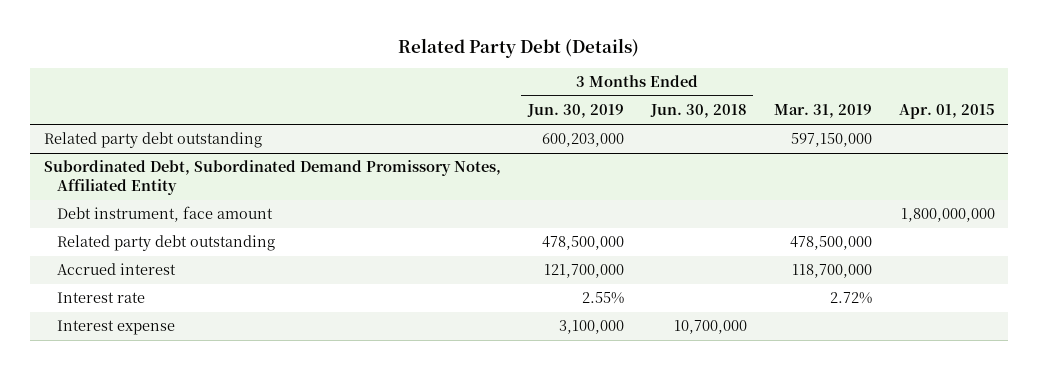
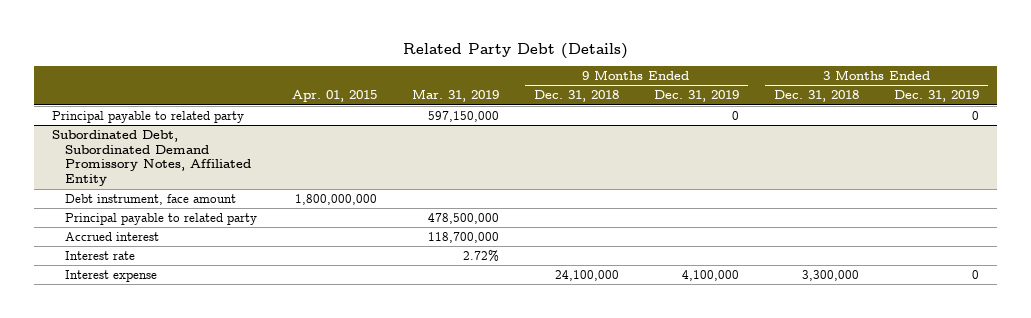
- | 3 Months Ended Jun. 30, 2019 | 3 Months Ended Jun. 30, 2018 | Mar. 31, 2019 | Apr. 01, 2015
+ | Apr. 01, 2015 | Mar. 31, 2019 | 9 Months Ended Dec. 31, 2018 | 9 Months Ended Dec. 31, 2019 | 3 Months Ended Dec. 31, 2018 | 3 Months Ended Dec. 31, 2019
- Related party debt outstanding | 600,203,000 | | 597,150,000 |
+ Principal payable to related party | | 597,150,000 | | 0 | | 0
@ Subordinated Debt, Subordinated Demand Promissory Notes, Affiliated Entity
- Related party debt outstanding | 478,500,000 | | 478,500,000 |
+ Principal payable to related party | | 478,500,000 | | | |

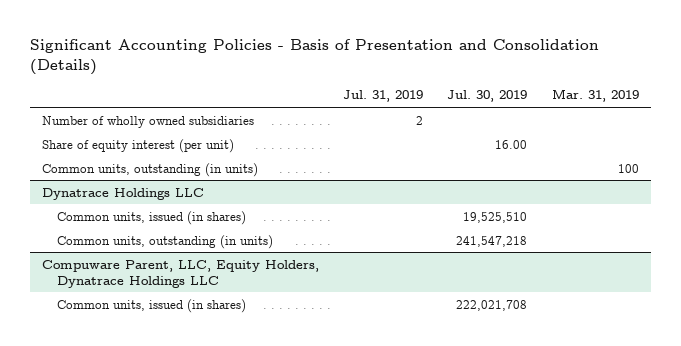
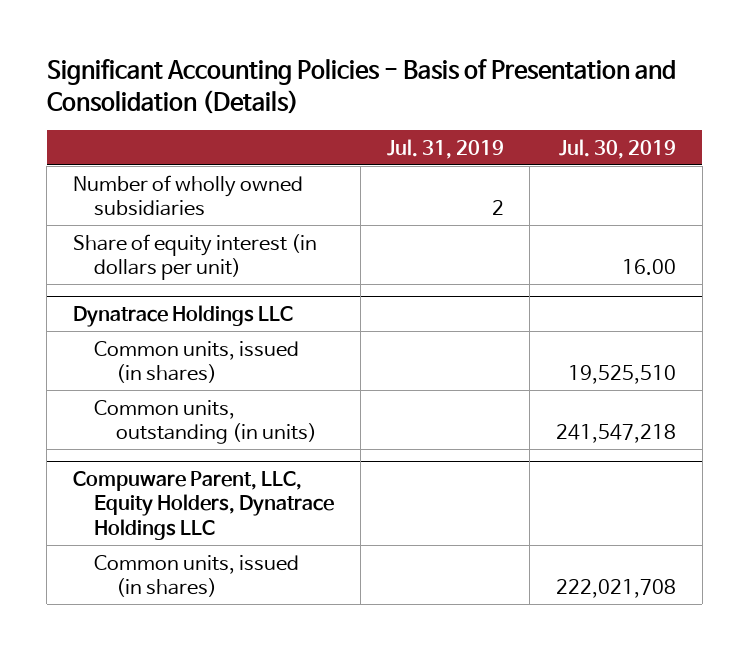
- | Jul. 31, 2019 | Jul. 30, 2019 | Mar. 31, 2019
+ | Jul. 31, 2019 | Jul. 30, 2019
- Share of equity interest (per unit) | | 16.00 |
- Common units, outstanding (in units) | | | 100
+ Share of equity interest (in dollars per unit) | | 16.00

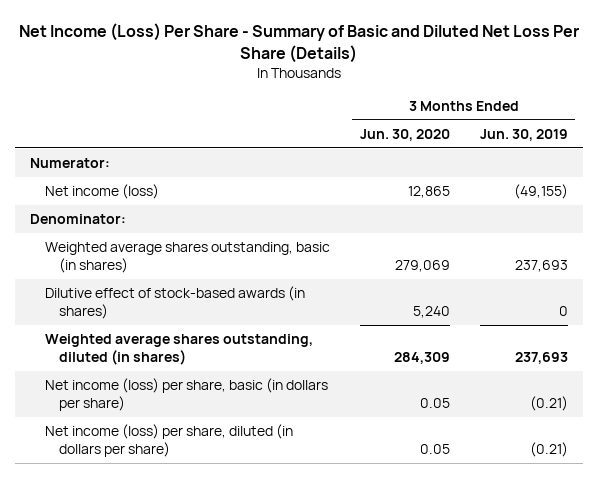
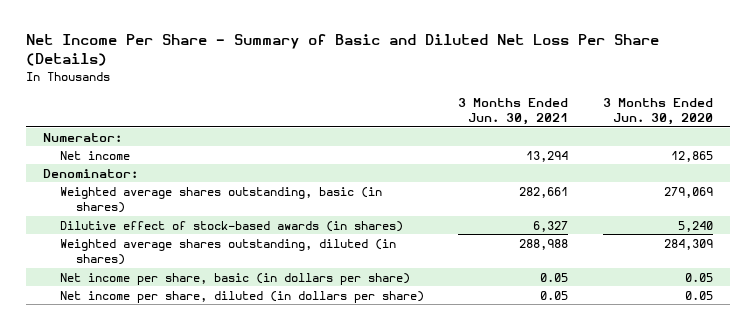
- Net Income (Loss) Per Share - Summary of Basic and Diluted Net Loss Per Share (Details)
+ Net Income Per Share - Summary of Basic and Diluted Net Loss Per Share (Details)
- | 3 Months Ended Jun. 30, 2020 | 3 Months Ended Jun. 30, 2019
+ | 3 Months Ended Jun. 30, 2021 | 3 Months Ended Jun. 30, 2020
- Net income (loss) | 12,865 | (49,155)
+ Net income | 13,294 | 12,865
- Net income (loss) per share, basic (in dollars per share) | 0.05 | (0.21)
- Net income (loss) per share, diluted (in dollars per share) | 0.05 | (0.21)
+ Net income per share, basic (in dollars per share) | 0.05 | 0.05
+ Net income per share, diluted (in dollars per share) | 0.05 | 0.05

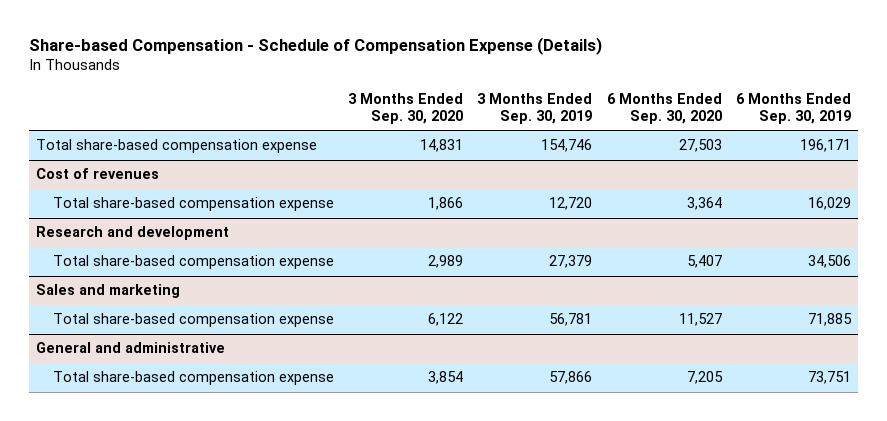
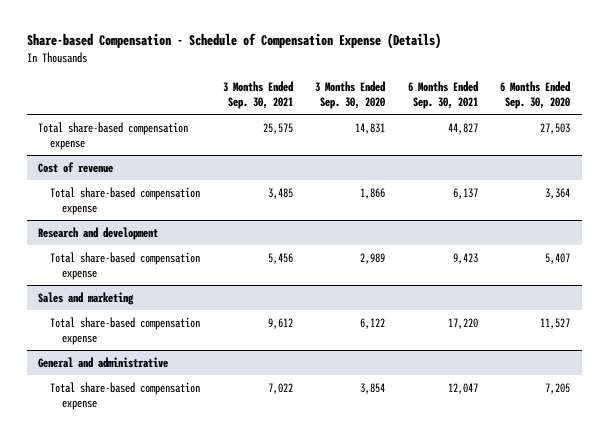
- | 3 Months Ended Sep. 30, 2020 | 3 Months Ended Sep. 30, 2019 | 6 Months Ended Sep. 30, 2020 | 6 Months Ended Sep. 30, 2019
+ | 3 Months Ended Sep. 30, 2021 | 3 Months Ended Sep. 30, 2020 | 6 Months Ended Sep. 30, 2021 | 6 Months Ended Sep. 30, 2020
- Cost of revenues
+ Cost of revenue

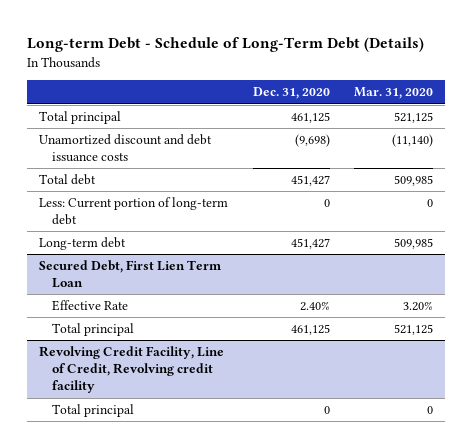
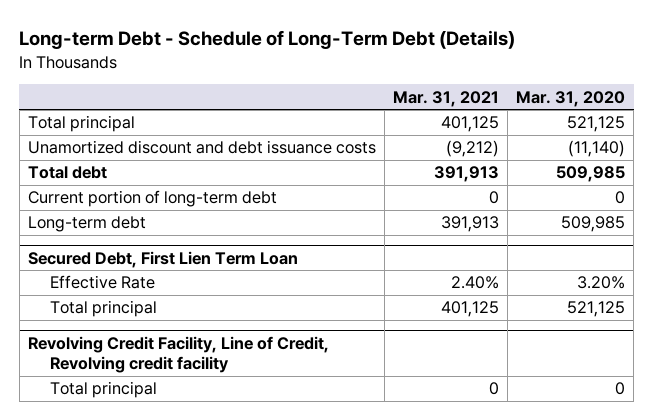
- | Dec. 31, 2020 | Mar. 31, 2020
+ | Mar. 31, 2021 | Mar. 31, 2020
- Less: Current portion of long-term debt | 0 | 0
+ Current portion of long-term debt | 0 | 0

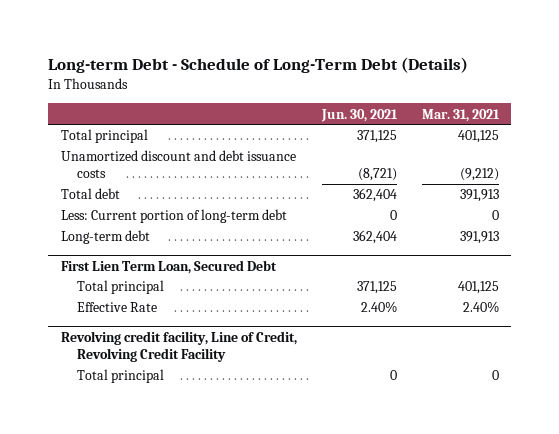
- | Mar. 31, 2021 | Mar. 31, 2020
+ | Jun. 30, 2021 | Mar. 31, 2021
- Current portion of long-term debt | 0 | 0
+ Less: Current portion of long-term debt | 0 | 0
- Secured Debt, First Lien Term Loan
- Effective Rate | 2.40% | 3.20%
+ First Lien Term Loan, Secured Debt
- Revolving Credit Facility, Line of Credit, Revolving credit facility
+ Effective Rate | 2.40% | 2.40%
+ Revolving credit facility, Line of Credit, Revolving Credit Facility

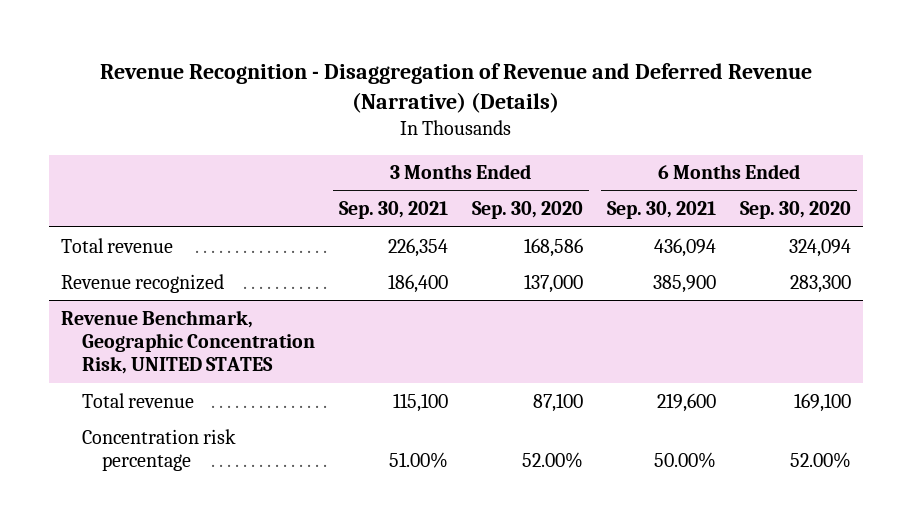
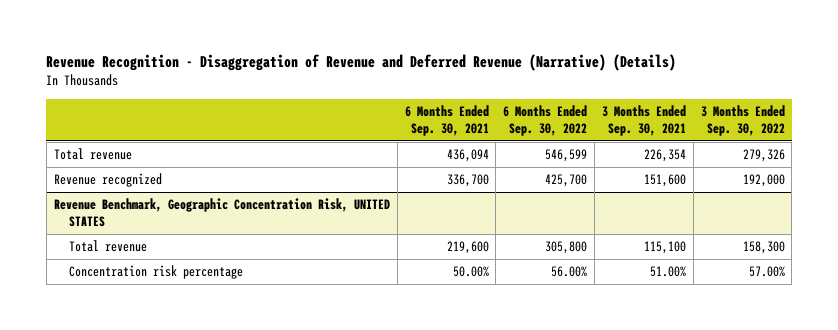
- | 3 Months Ended Sep. 30, 2021 | 3 Months Ended Sep. 30, 2020 | 6 Months Ended Sep. 30, 2021 | 6 Months Ended Sep. 30, 2020
+ | 6 Months Ended Sep. 30, 2021 | 6 Months Ended Sep. 30, 2022 | 3 Months Ended Sep. 30, 2021 | 3 Months Ended Sep. 30, 2022
- Revenue recognized | 186,400 | 137,000 | 385,900 | 283,300
+ Revenue recognized | 336,700 | 425,700 | 151,600 | 192,000

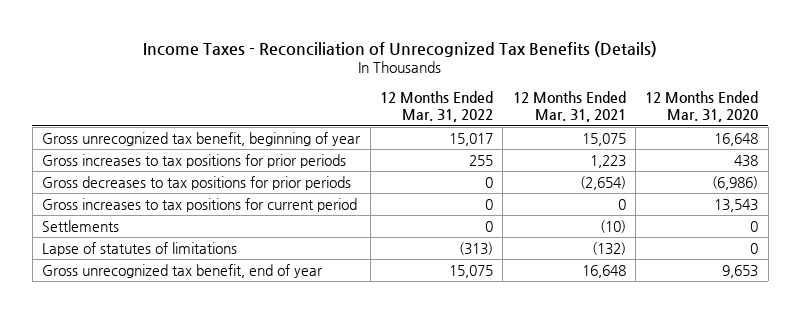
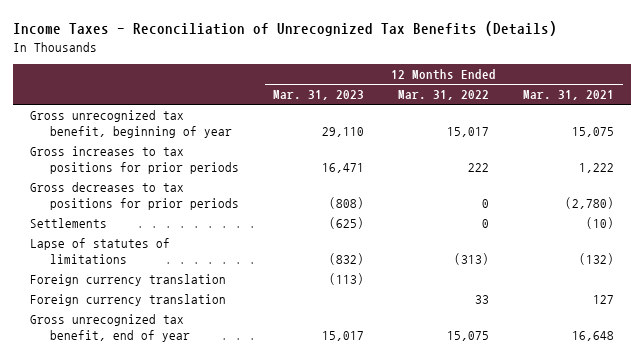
- | 12 Months Ended Mar. 31, 2022 | 12 Months Ended Mar. 31, 2021 | 12 Months Ended Mar. 31, 2020
+ | 12 Months Ended Mar. 31, 2023 | 12 Months Ended Mar. 31, 2022 | 12 Months Ended Mar. 31, 2021
- Gross increases to tax positions for prior periods | 255 | 1,223 | 438
- Gross decreases to tax positions for prior periods | 0 | (2,654) | (6,986)
- Gross increases to tax positions for current period | 0 | 0 | 13,543
+ Gross increases to tax positions for prior periods | 16,471 | 222 | 1,222
+ Gross decreases to tax positions for prior periods | (808) | 0 | (2,780)
+ Foreign currency translation | (113) | |
+ Foreign currency translation | | 33 | 127

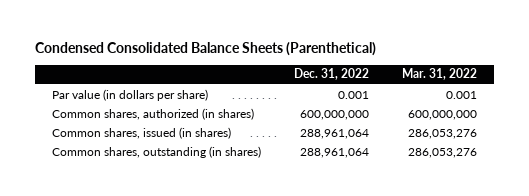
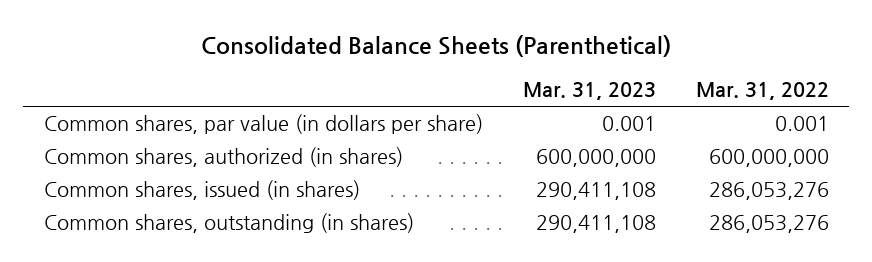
- Condensed Consolidated Balance Sheets (Parenthetical)
+ Consolidated Balance Sheets (Parenthetical)
- | Dec. 31, 2022 | Mar. 31, 2022
+ | Mar. 31, 2023 | Mar. 31, 2022
- Par value (in dollars per share) | 0.001 | 0.001
+ Common shares, par value (in dollars per share) | 0.001 | 0.001

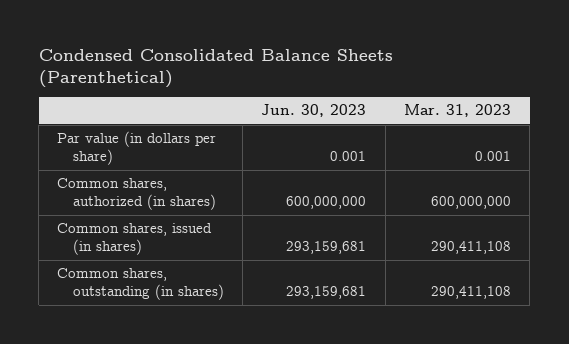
- Consolidated Balance Sheets (Parenthetical)
+ Condensed Consolidated Balance Sheets (Parenthetical)
- | Mar. 31, 2023 | Mar. 31, 2022
+ | Jun. 30, 2023 | Mar. 31, 2023
- Common shares, par value (in dollars per share) | 0.001 | 0.001
+ Par value (in dollars per share) | 0.001 | 0.001

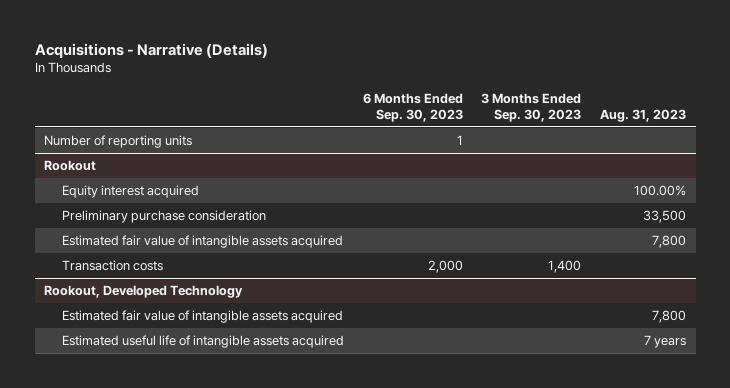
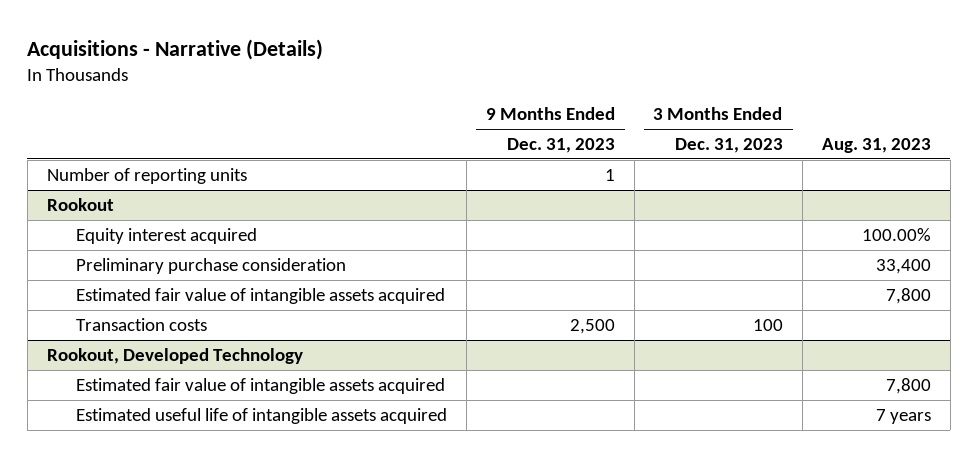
- | 6 Months Ended Sep. 30, 2023 | 3 Months Ended Sep. 30, 2023 | Aug. 31, 2023
+ | 9 Months Ended Dec. 31, 2023 | 3 Months Ended Dec. 31, 2023 | Aug. 31, 2023
@ Rookout
- Preliminary purchase consideration | | | 33,500
+ Preliminary purchase consideration | | | 33,400

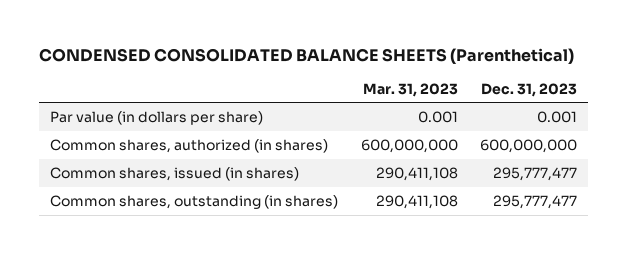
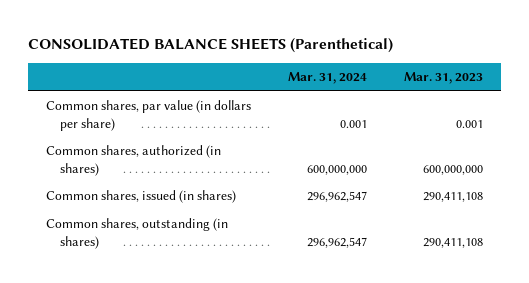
- CONDENSED CONSOLIDATED BALANCE SHEETS (Parenthetical)
+ CONSOLIDATED BALANCE SHEETS (Parenthetical)
- | Mar. 31, 2023 | Dec. 31, 2023
+ | Mar. 31, 2024 | Mar. 31, 2023
- Par value (in dollars per share) | 0.001 | 0.001
+ Common shares, par value (in dollars per share) | 0.001 | 0.001

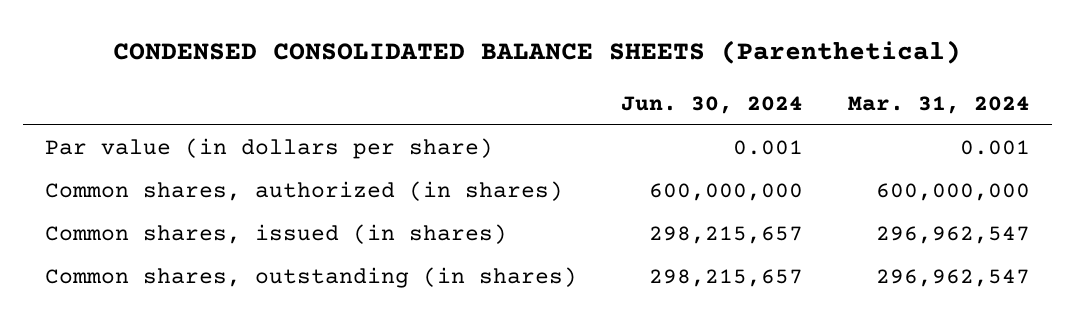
- CONSOLIDATED BALANCE SHEETS (Parenthetical)
+ CONDENSED CONSOLIDATED BALANCE SHEETS (Parenthetical)
- | Mar. 31, 2024 | Mar. 31, 2023
+ | Jun. 30, 2024 | Mar. 31, 2024
- Common shares, par value (in dollars per share) | 0.001 | 0.001
+ Par value (in dollars per share) | 0.001 | 0.001

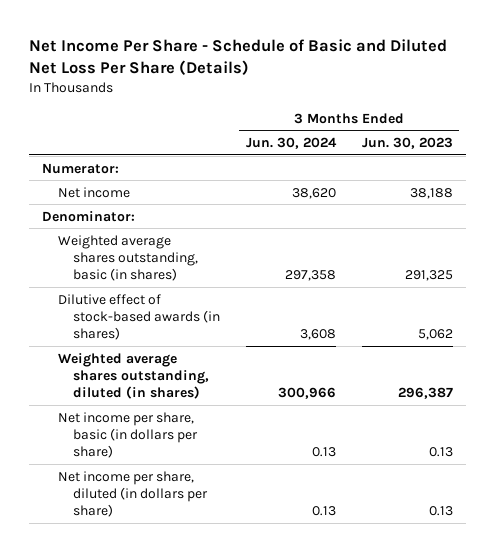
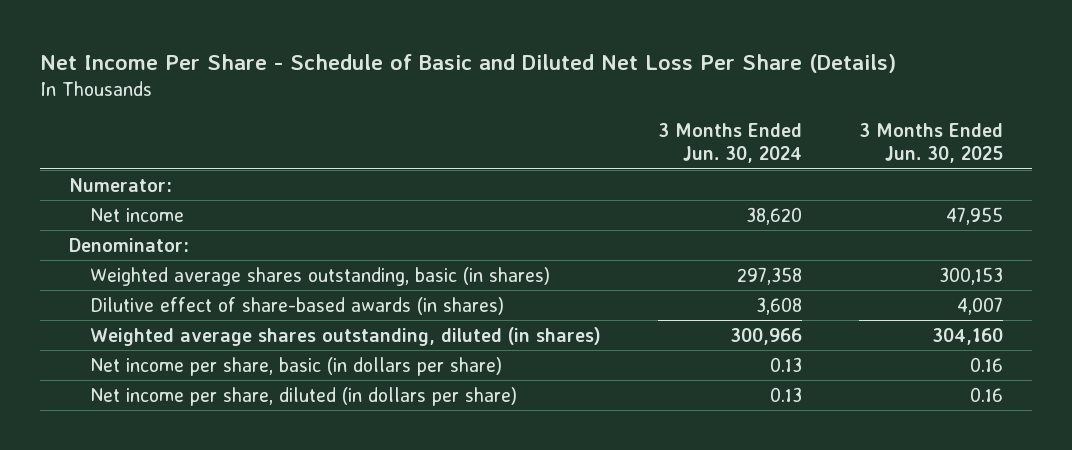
- | 3 Months Ended Jun. 30, 2024 | 3 Months Ended Jun. 30, 2023
+ | 3 Months Ended Jun. 30, 2024 | 3 Months Ended Jun. 30, 2025
- Dilutive effect of stock-based awards (in shares) | 3,608 | 5,062
+ Dilutive effect of share-based awards (in shares) | 3,608 | 4,007

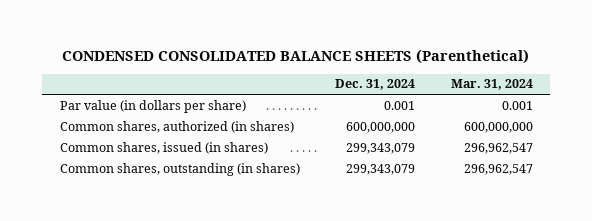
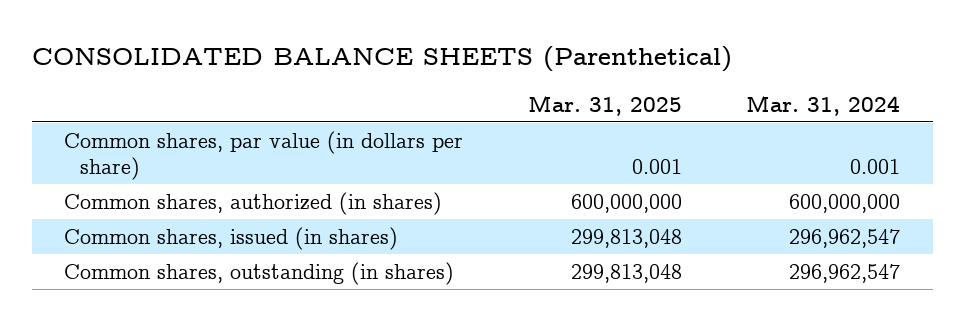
- CONDENSED CONSOLIDATED BALANCE SHEETS (Parenthetical)
+ CONSOLIDATED BALANCE SHEETS (Parenthetical)
- | Dec. 31, 2024 | Mar. 31, 2024
+ | Mar. 31, 2025 | Mar. 31, 2024
- Par value (in dollars per share) | 0.001 | 0.001
+ Common shares, par value (in dollars per share) | 0.001 | 0.001

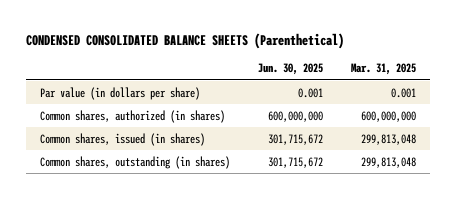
- CONSOLIDATED BALANCE SHEETS (Parenthetical)
+ CONDENSED CONSOLIDATED BALANCE SHEETS (Parenthetical)
- | Mar. 31, 2025 | Mar. 31, 2024
+ | Jun. 30, 2025 | Mar. 31, 2025
- Common shares, par value (in dollars per share) | 0.001 | 0.001
+ Par value (in dollars per share) | 0.001 | 0.001

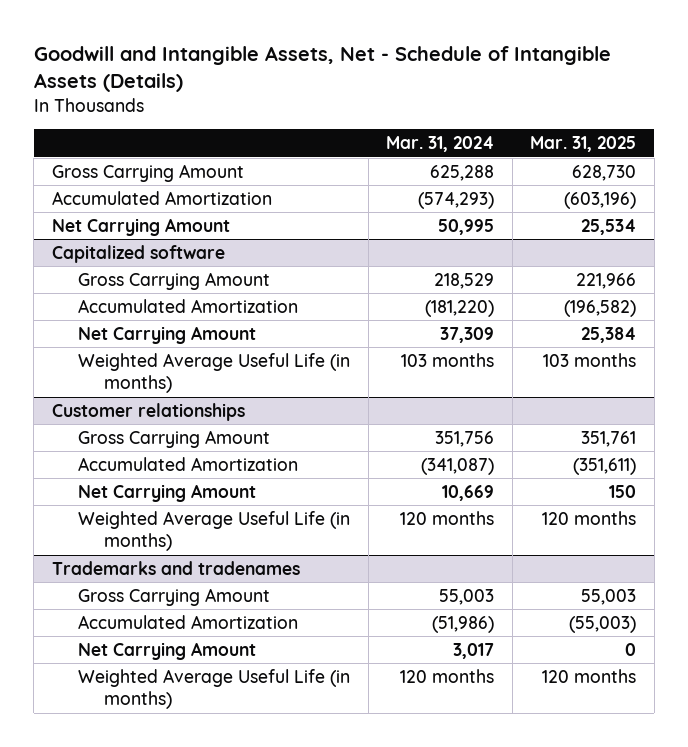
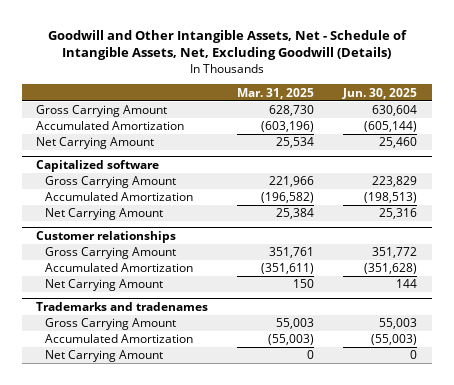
- Goodwill and Intangible Assets, Net - Schedule of Intangible Assets (Details)
+ Goodwill and Other Intangible Assets, Net - Schedule of Intangible Assets, Net, Excluding Goodwill (Details)
- | Mar. 31, 2024 | Mar. 31, 2025
+ | Mar. 31, 2025 | Jun. 30, 2025
@ Capitalized software
- Weighted Average Useful Life (in months) | 103 months | 103 months
@ Customer relationships
- Weighted Average Useful Life (in months) | 120 months | 120 months
@ Trademarks and tradenames
- Weighted Average Useful Life (in months) | 120 months | 120 months

